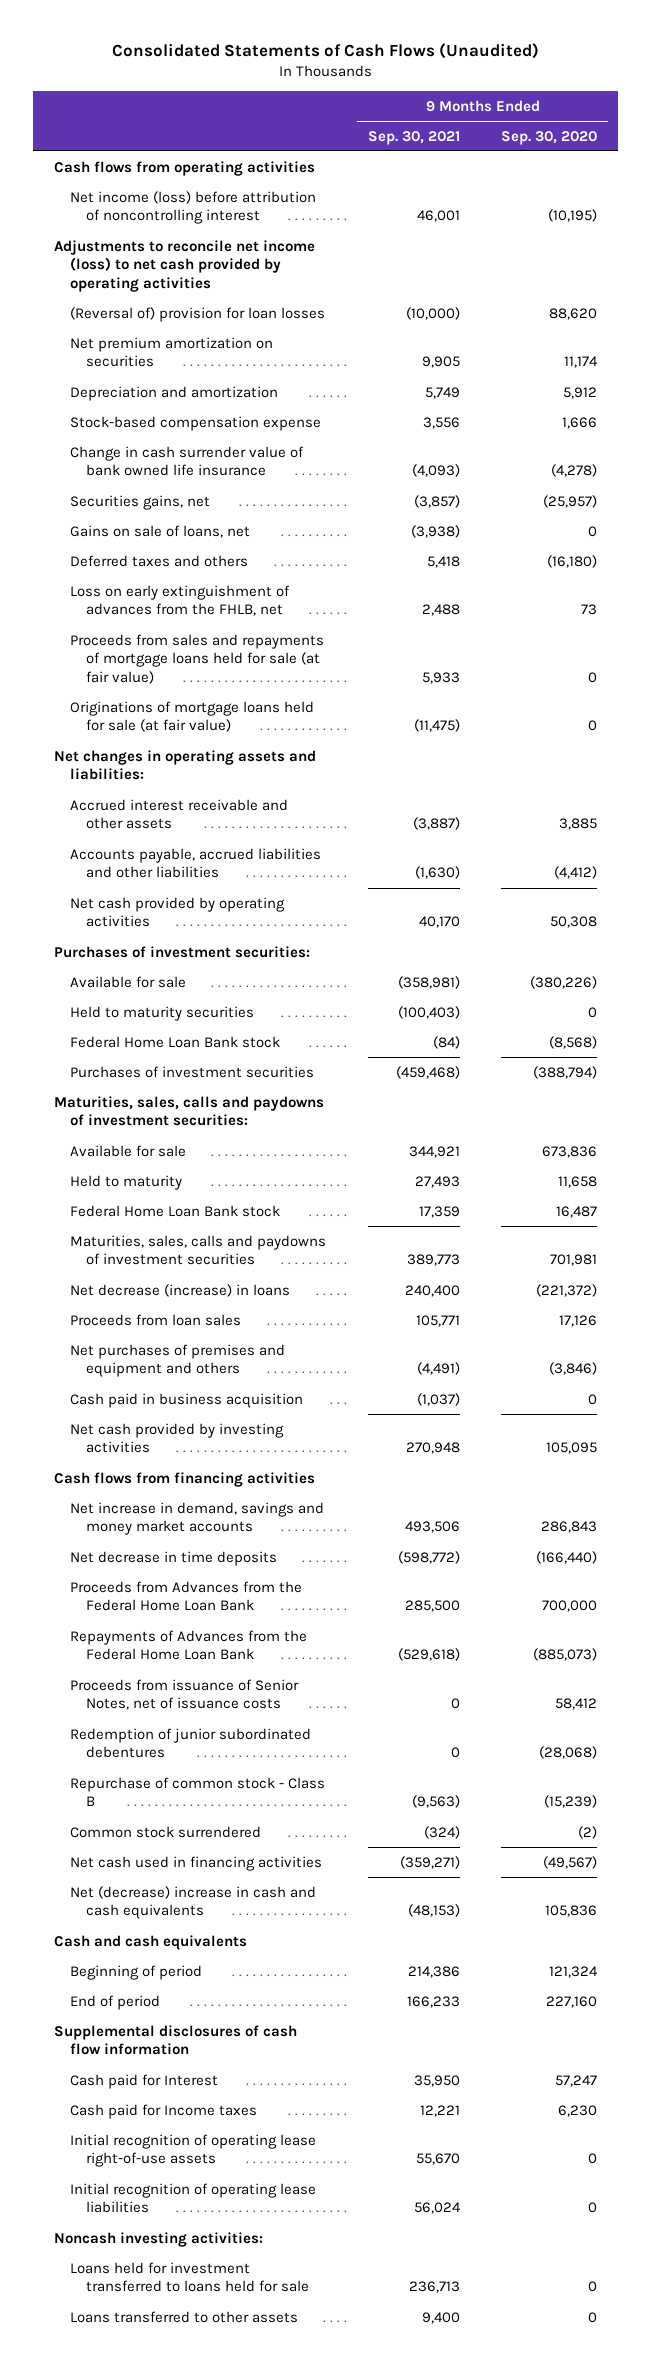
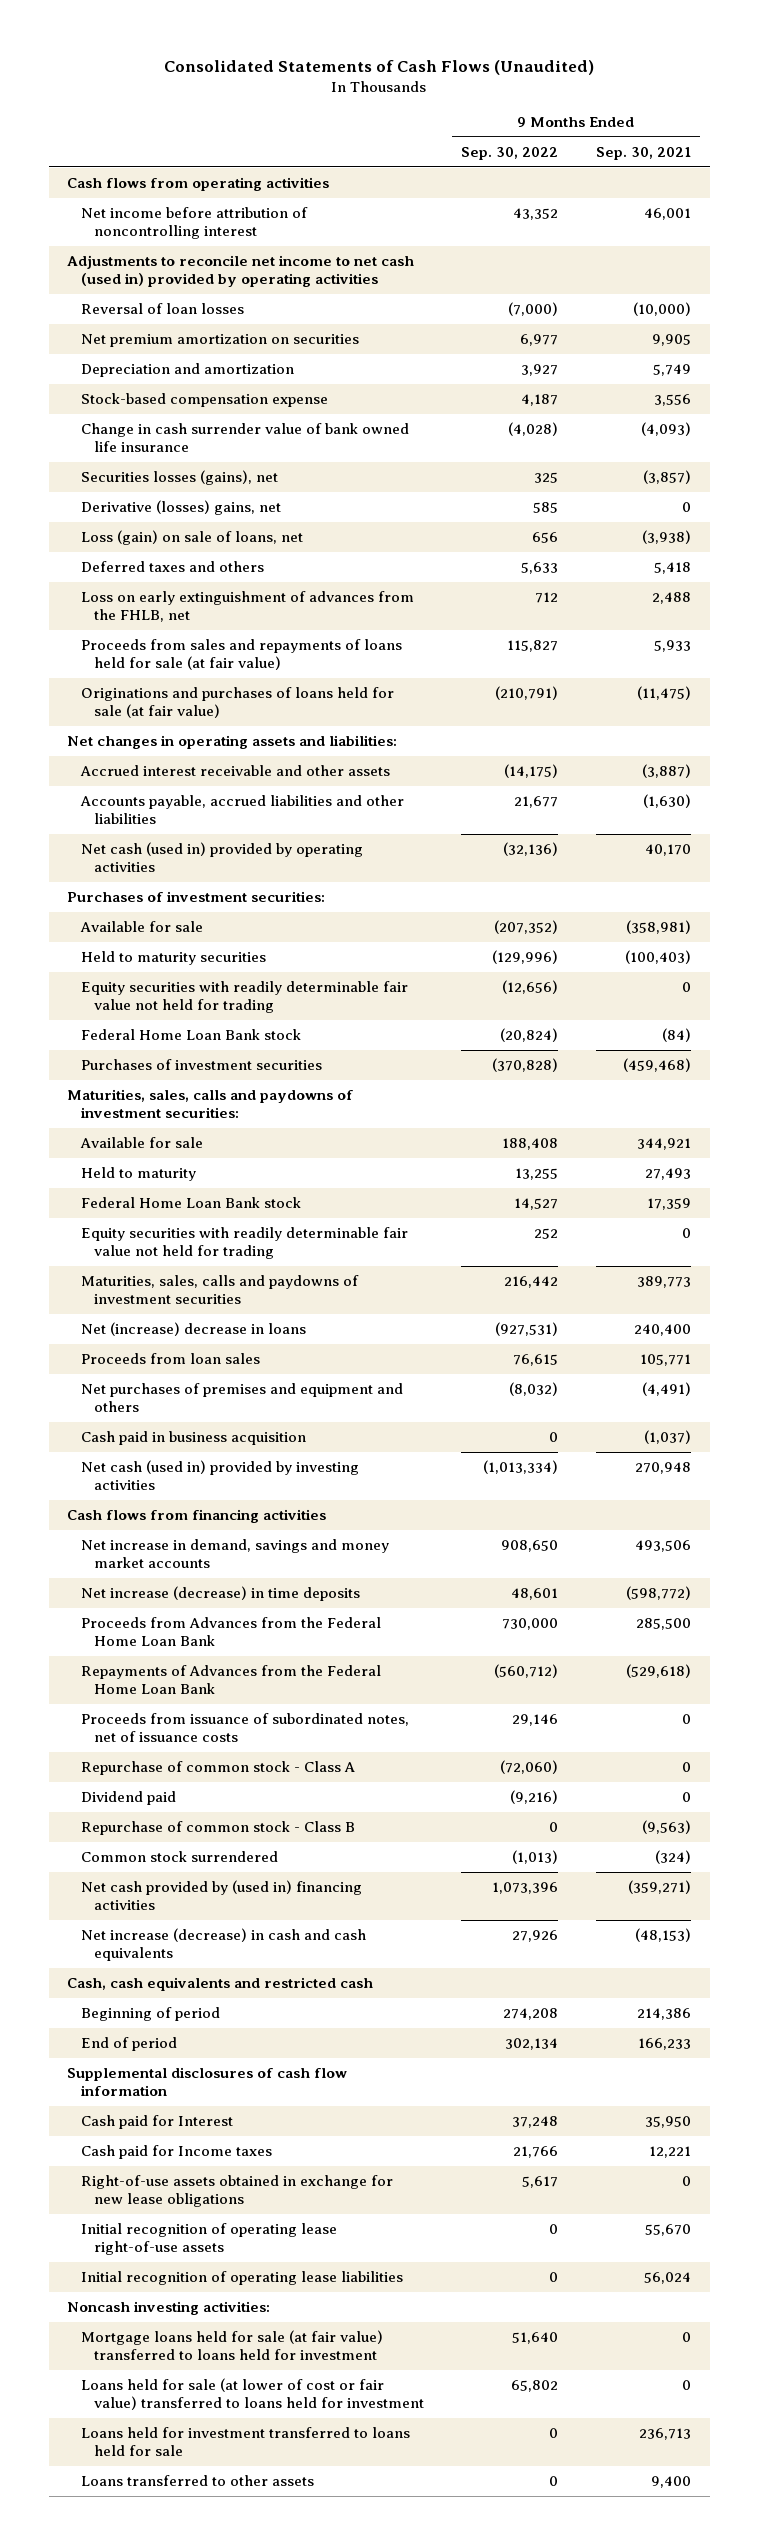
- | 9 Months Ended Sep. 30, 2021 | 9 Months Ended Sep. 30, 2020
+ | 9 Months Ended Sep. 30, 2022 | 9 Months Ended Sep. 30, 2021
- Net income (loss) before attribution of noncontrolling interest | 46,001 | (10,195)
- Adjustments to reconcile net income (loss) to net cash provided by operating activities
- (Reversal of) provision for loan losses | (10,000) | 88,620
+ Net income before attribution of noncontrolling interest | 43,352 | 46,001
+ Adjustments to reconcile net income to net cash (used in) provided by operating activities
+ Reversal of loan losses | (7,000) | (10,000)
- Securities gains, net | (3,857) | (25,957)
- Gains on sale of loans, net | (3,938) | 0
+ Securities losses (gains), net | 325 | (3,857)
+ Derivative (losses) gains, net | 585 | 0
+ Loss (gain) on sale of loans, net | 656 | (3,938)
- Proceeds from sales and repayments of mortgage loans held for sale (at fair value) | 5,933 | 0
- Originations of mortgage loans held for sale (at fair value) | (11,475) | 0
+ Proceeds from sales and repayments of loans held for sale (at fair value) | 115,827 | 5,933
+ Originations and purchases of loans held for sale (at fair value) | (210,791) | (11,475)
- Net cash provided by operating activities | 40,170 | 50,308
+ Net cash (used in) provided by operating activities | (32,136) | 40,170
+ Equity securities with readily determinable fair value not held for trading | (12,656) | 0
+ Equity securities with readily determinable fair value not held for trading | 252 | 0
- Net decrease (increase) in loans | 240,400 | (221,372)
+ Net (increase) decrease in loans | (927,531) | 240,400
- Net cash provided by investing activities | 270,948 | 105,095
+ Net cash (used in) provided by investing activities | (1,013,334) | 270,948
- Net decrease in time deposits | (598,772) | (166,440)
+ Net increase (decrease) in time deposits | 48,601 | (598,772)
- Proceeds from issuance of Senior Notes, net of issuance costs | 0 | 58,412
- Redemption of junior subordinated debentures | 0 | (28,068)
+ Proceeds from issuance of subordinated notes, net of issuance costs | 29,146 | 0
+ Repurchase of common stock - Class A | (72,060) | 0
+ Dividend paid | (9,216) | 0
- Net cash used in financing activities | (359,271) | (49,567)
- Net (decrease) increase in cash and cash equivalents | (48,153) | 105,836
- Cash and cash equivalents
+ Net cash provided by (used in) financing activities | 1,073,396 | (359,271)
+ Net increase (decrease) in cash and cash equivalents | 27,926 | (48,153)
+ Cash, cash equivalents and restricted cash
+ Right-of-use assets obtained in exchange for new lease obligations | 5,617 | 0
+ Mortgage loans held for sale (at fair value) transferred to loans held for investment | 51,640 | 0
+ Loans held for sale (at lower of cost or fair value) transferred to loans held for investment | 65,802 | 0

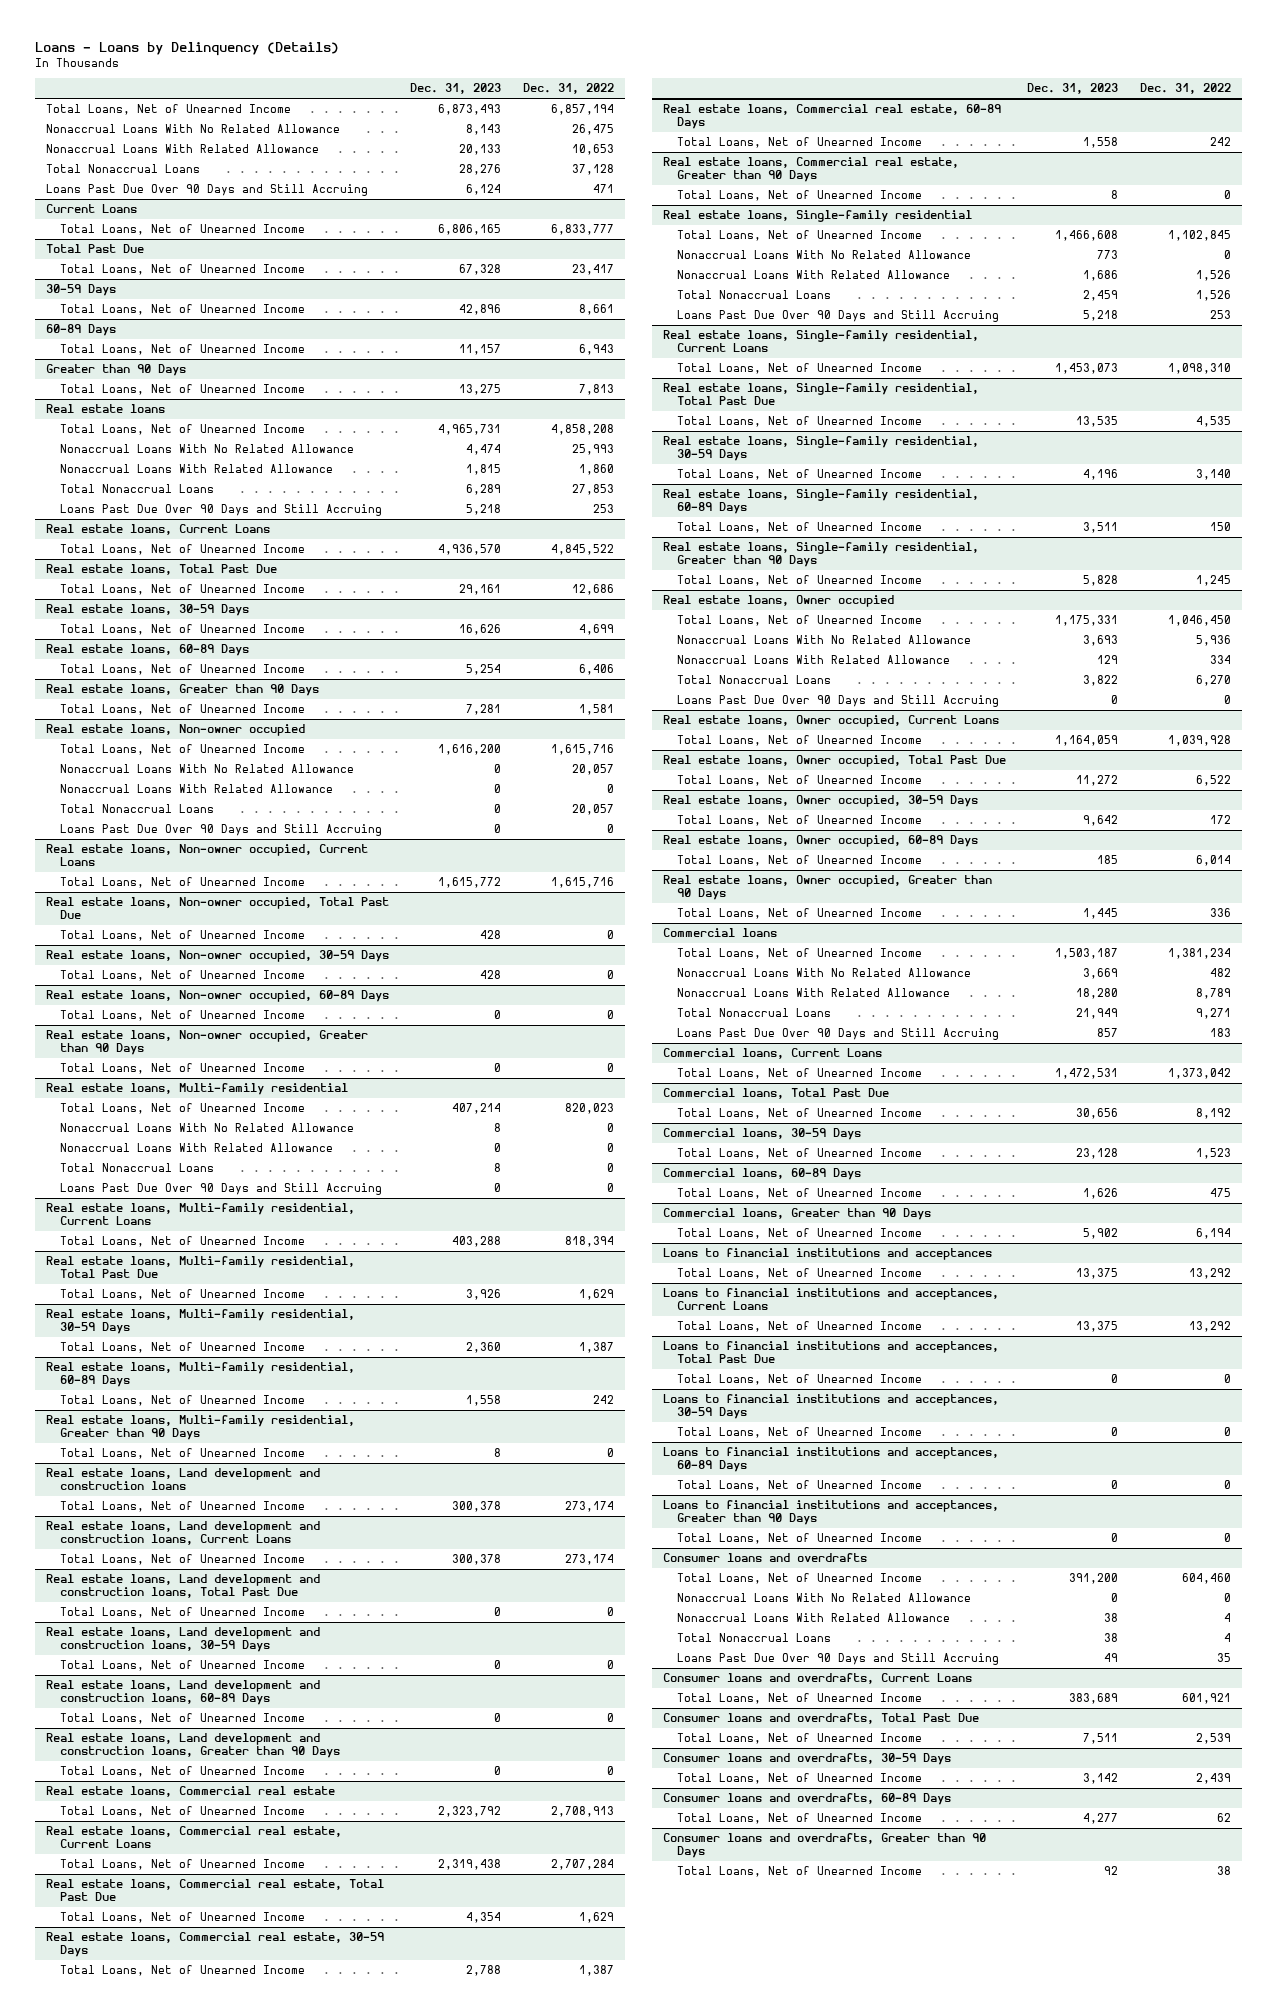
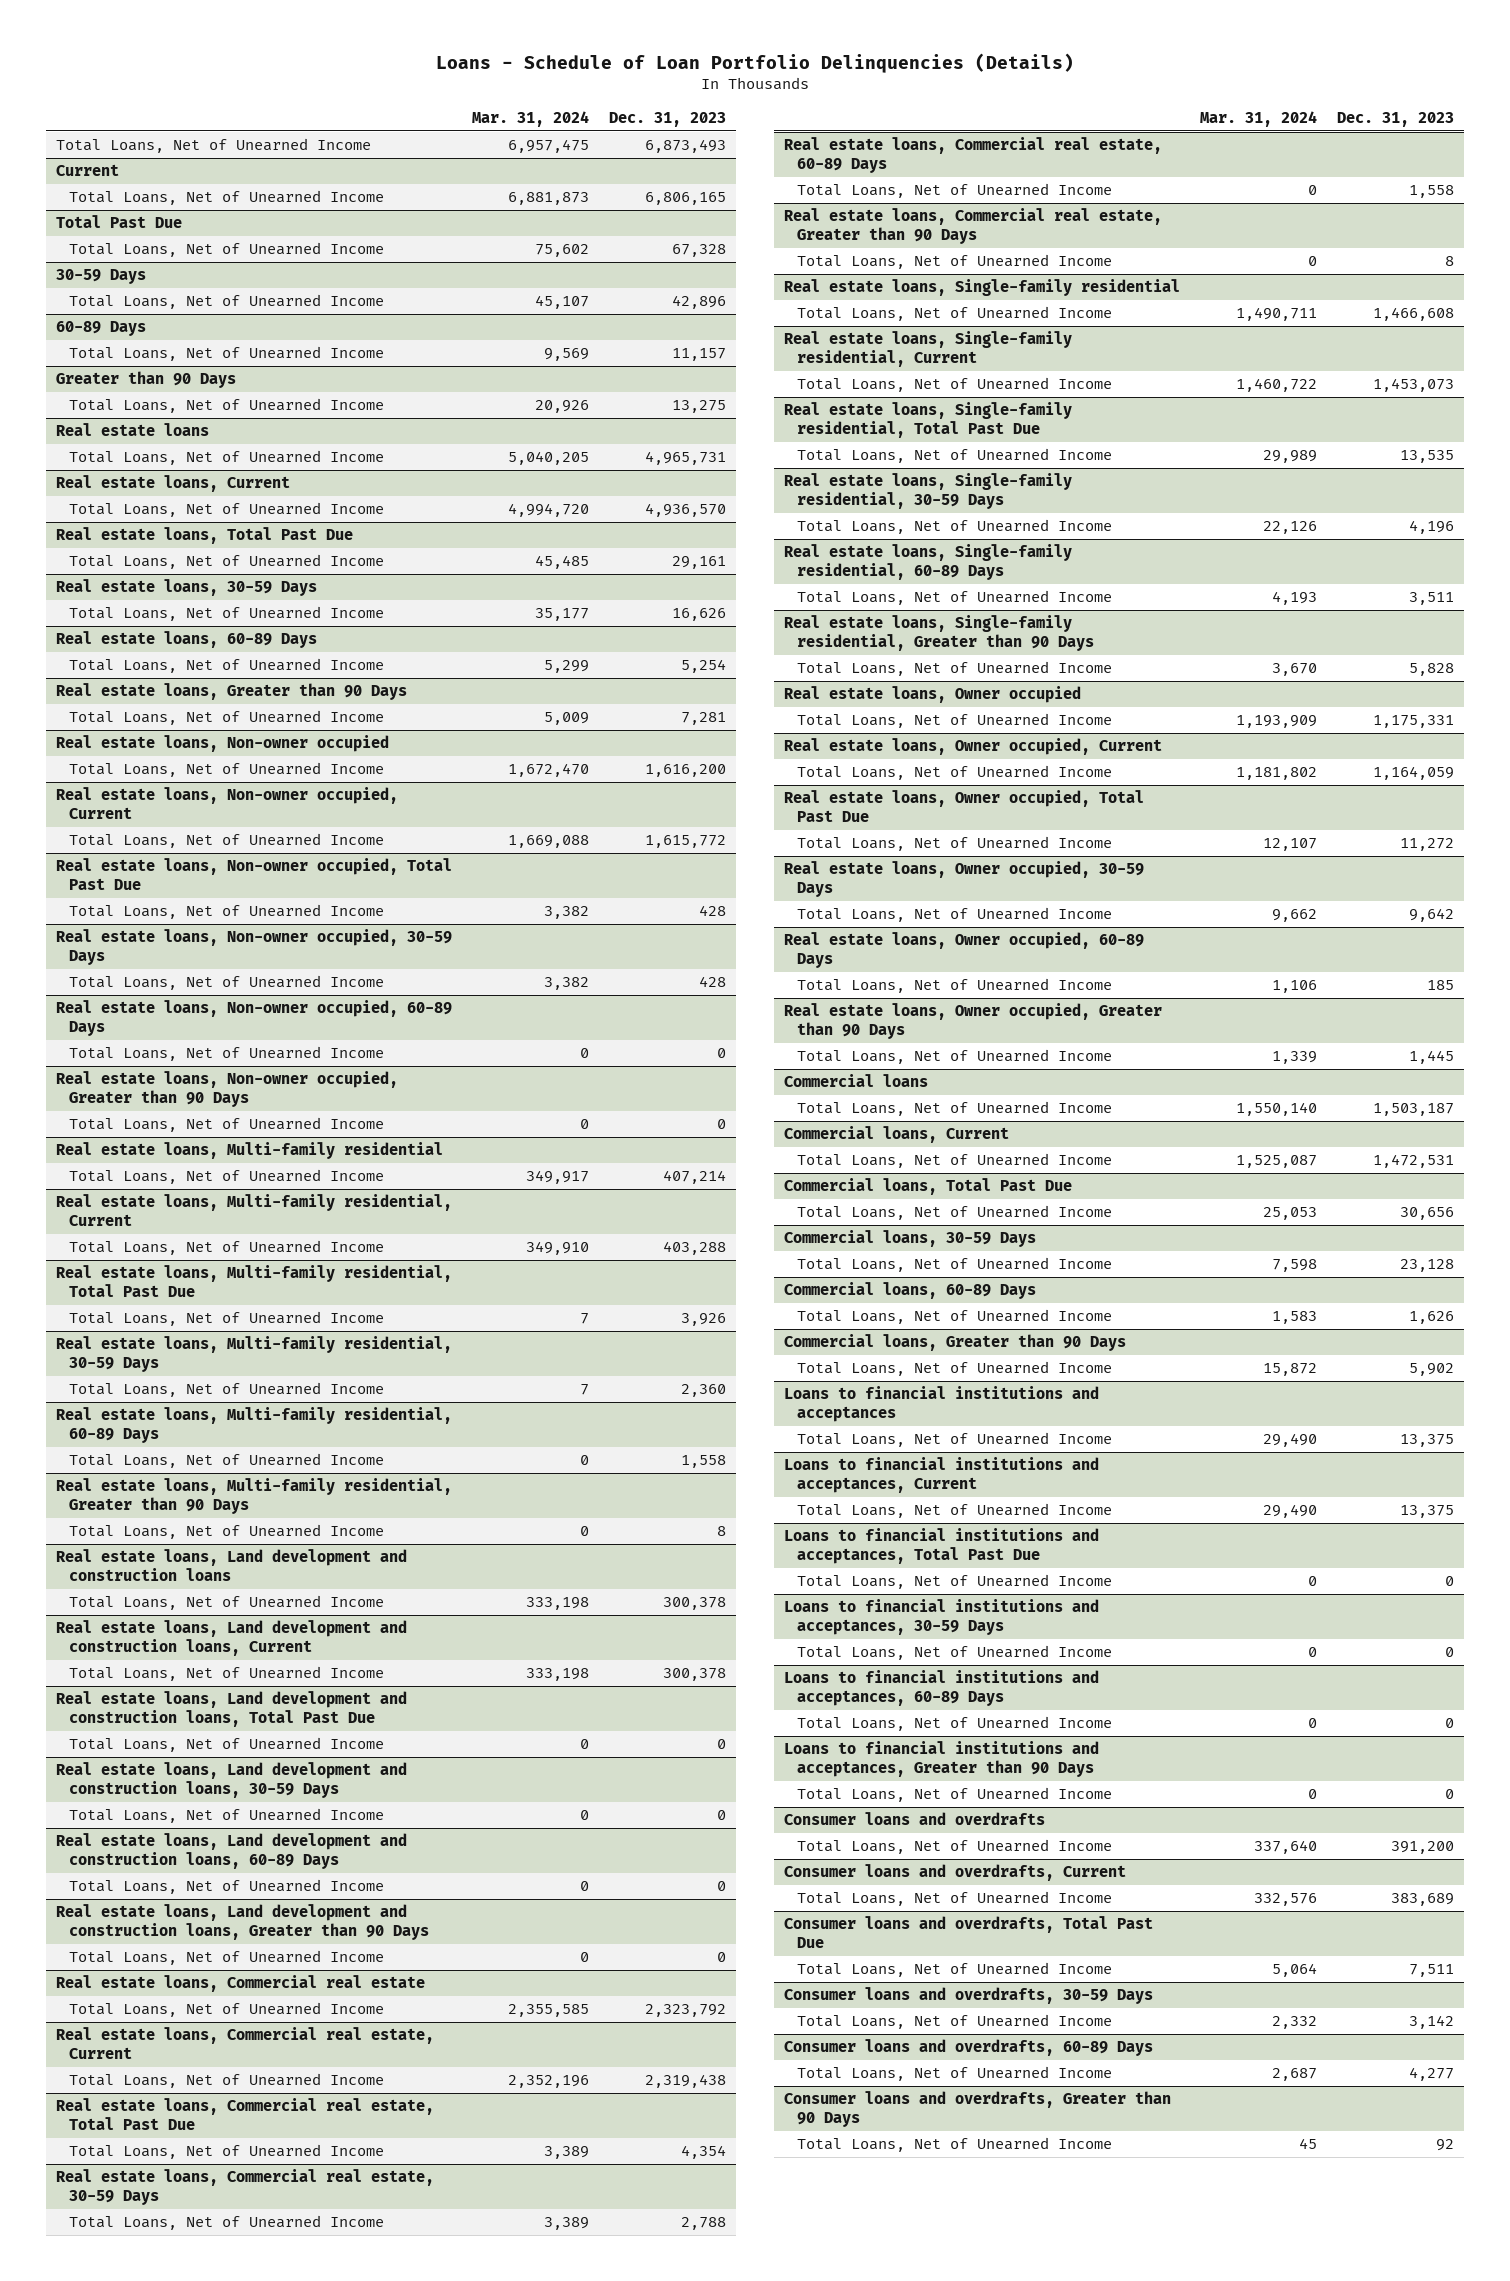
- Loans - Loans by Delinquency (Details)
+ Loans - Schedule of Loan Portfolio Delinquencies (Details)
- | Dec. 31, 2023 | Dec. 31, 2022
+ | Mar. 31, 2024 | Dec. 31, 2023
- Nonaccrual Loans With No Related Allowance | 8,143 | 26,475
- Nonaccrual Loans With Related Allowance | 20,133 | 10,653
- Total Nonaccrual Loans | 28,276 | 37,128
- Loans Past Due Over 90 Days and Still Accruing | 6,124 | 471
- Current Loans
+ Current
@ Real estate loans
- Nonaccrual Loans With No Related Allowance | 4,474 | 25,993
- Nonaccrual Loans With Related Allowance | 1,815 | 1,860
- Total Nonaccrual Loans | 6,289 | 27,853
- Loans Past Due Over 90 Days and Still Accruing | 5,218 | 253
- Real estate loans, Current Loans
+ Real estate loans, Current
@ Real estate loans, Non-owner occupied
- Nonaccrual Loans With No Related Allowance | 0 | 20,057
- Nonaccrual Loans With Related Allowance | 0 | 0
- Total Nonaccrual Loans | 0 | 20,057
- Loans Past Due Over 90 Days and Still Accruing | 0 | 0
- Real estate loans, Non-owner occupied, Current Loans
+ Real estate loans, Non-owner occupied, Current
@ Real estate loans, Multi-family residential
- Nonaccrual Loans With No Related Allowance | 8 | 0
- Nonaccrual Loans With Related Allowance | 0 | 0
- Total Nonaccrual Loans | 8 | 0
- Loans Past Due Over 90 Days and Still Accruing | 0 | 0
- Real estate loans, Multi-family residential, Current Loans
+ Real estate loans, Multi-family residential, Current
- Real estate loans, Land development and construction loans, Current Loans
+ Real estate loans, Land development and construction loans, Current
- Real estate loans, Commercial real estate, Current Loans
+ Real estate loans, Commercial real estate, Current
@ Real estate loans, Single-family residential
- Nonaccrual Loans With No Related Allowance | 773 | 0
- Nonaccrual Loans With Related Allowance | 1,686 | 1,526
- Total Nonaccrual Loans | 2,459 | 1,526
- Loans Past Due Over 90 Days and Still Accruing | 5,218 | 253
- Real estate loans, Single-family residential, Current Loans
+ Real estate loans, Single-family residential, Current
@ Real estate loans, Owner occupied
- Nonaccrual Loans With No Related Allowance | 3,693 | 5,936
- Nonaccrual Loans With Related Allowance | 129 | 334
- Total Nonaccrual Loans | 3,822 | 6,270
- Loans Past Due Over 90 Days and Still Accruing | 0 | 0
- Real estate loans, Owner occupied, Current Loans
+ Real estate loans, Owner occupied, Current
@ Commercial loans
- Nonaccrual Loans With No Related Allowance | 3,669 | 482
- Nonaccrual Loans With Related Allowance | 18,280 | 8,789
- Total Nonaccrual Loans | 21,949 | 9,271
- Loans Past Due Over 90 Days and Still Accruing | 857 | 183
- Commercial loans, Current Loans
+ Commercial loans, Current
- Loans to financial institutions and acceptances, Current Loans
+ Loans to financial institutions and acceptances, Current
@ Consumer loans and overdrafts
- Nonaccrual Loans With No Related Allowance | 0 | 0
- Nonaccrual Loans With Related Allowance | 38 | 4
- Total Nonaccrual Loans | 38 | 4
- Loans Past Due Over 90 Days and Still Accruing | 49 | 35
- Consumer loans and overdrafts, Current Loans
+ Consumer loans and overdrafts, Current

